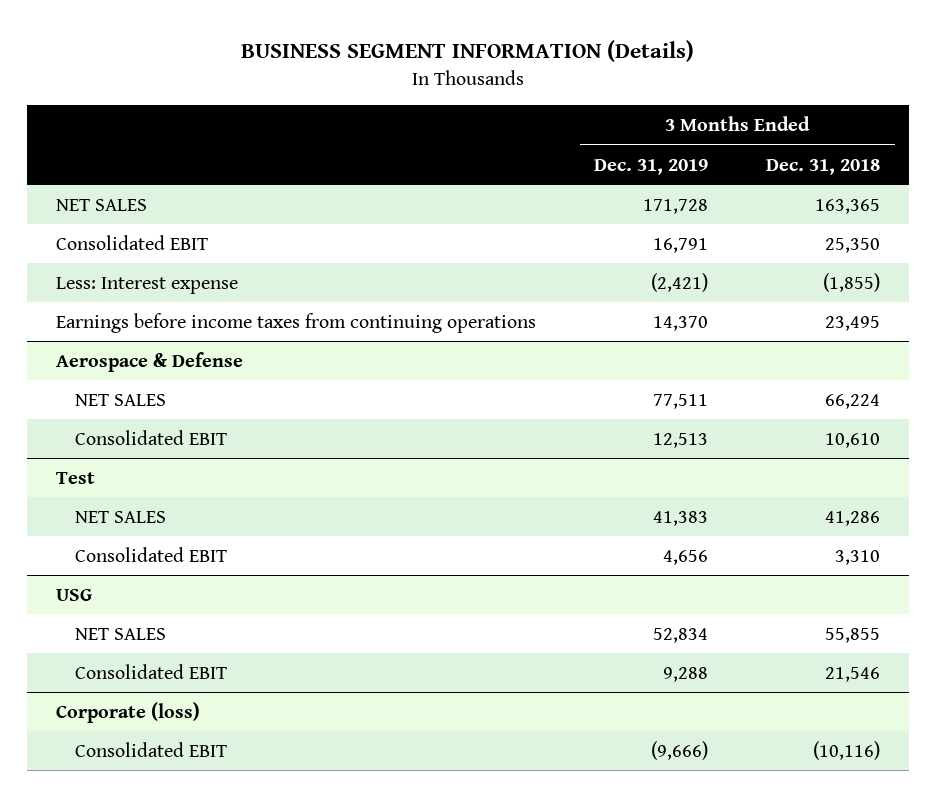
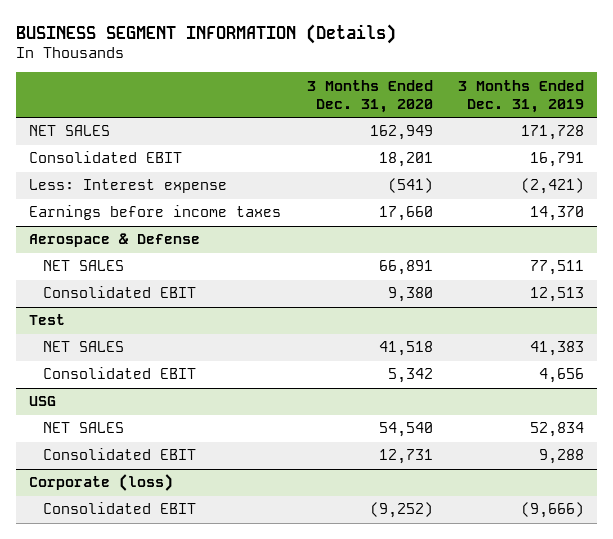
- | 3 Months Ended Dec. 31, 2019 | 3 Months Ended Dec. 31, 2018
+ | 3 Months Ended Dec. 31, 2020 | 3 Months Ended Dec. 31, 2019
- Earnings before income taxes from continuing operations | 14,370 | 23,495
+ Earnings before income taxes | 17,660 | 14,370

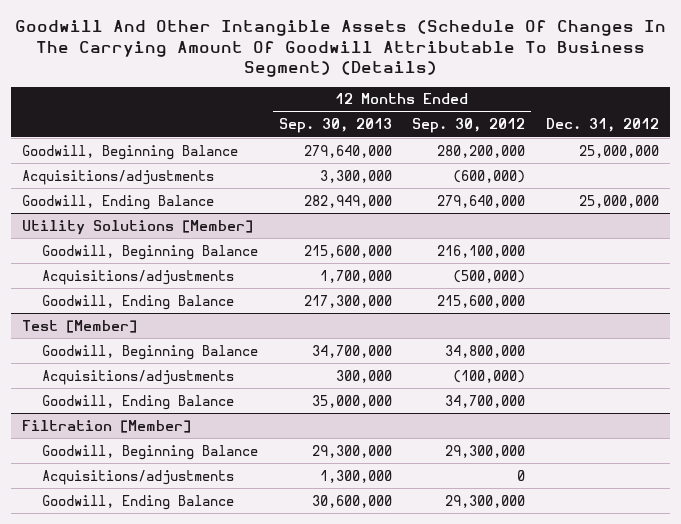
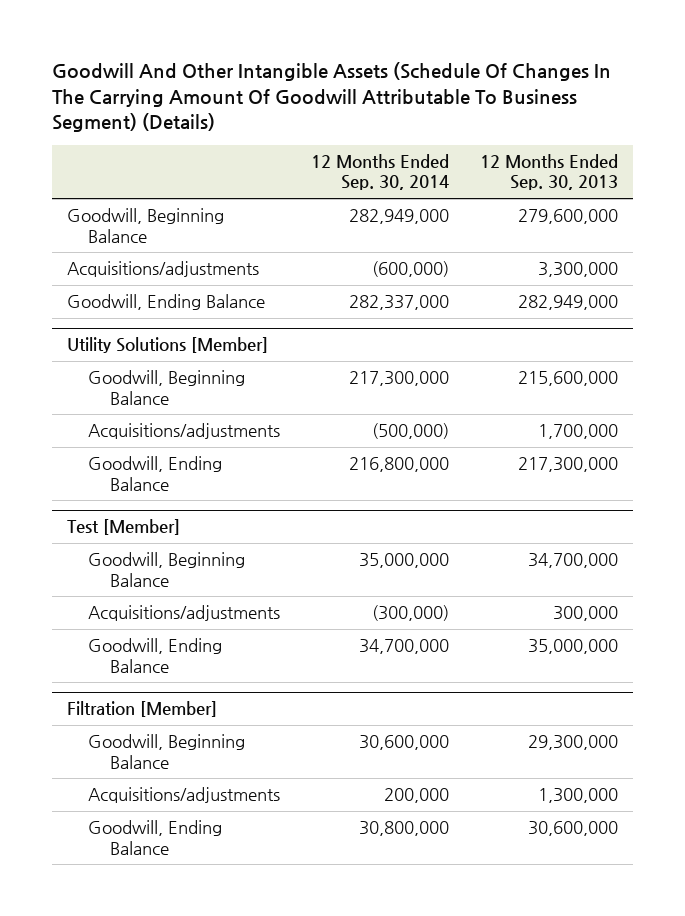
- | 12 Months Ended Sep. 30, 2013 | 12 Months Ended Sep. 30, 2012 | Dec. 31, 2012
+ | 12 Months Ended Sep. 30, 2014 | 12 Months Ended Sep. 30, 2013
- Goodwill, Beginning Balance | 279,640,000 | 280,200,000 | 25,000,000
+ Goodwill, Beginning Balance | 282,949,000 | 279,600,000

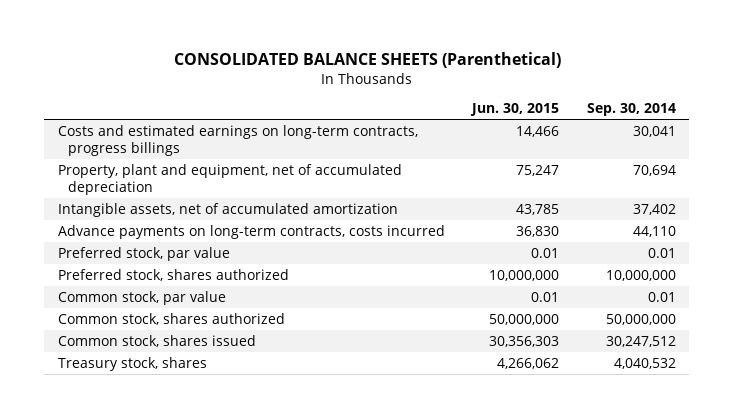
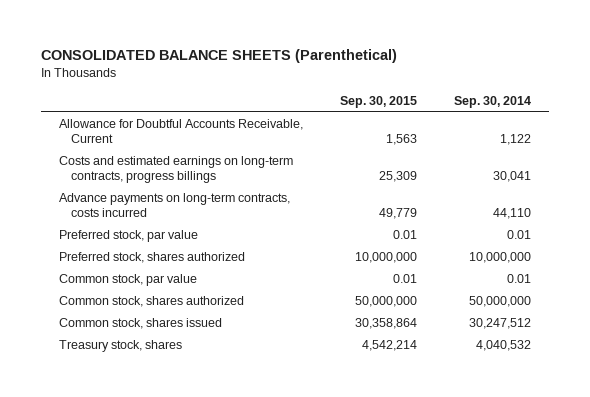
- | Jun. 30, 2015 | Sep. 30, 2014
+ | Sep. 30, 2015 | Sep. 30, 2014
+ Allowance for Doubtful Accounts Receivable, Current | 1,563 | 1,122
- Property, plant and equipment, net of accumulated depreciation | 75,247 | 70,694
- Intangible assets, net of accumulated amortization | 43,785 | 37,402

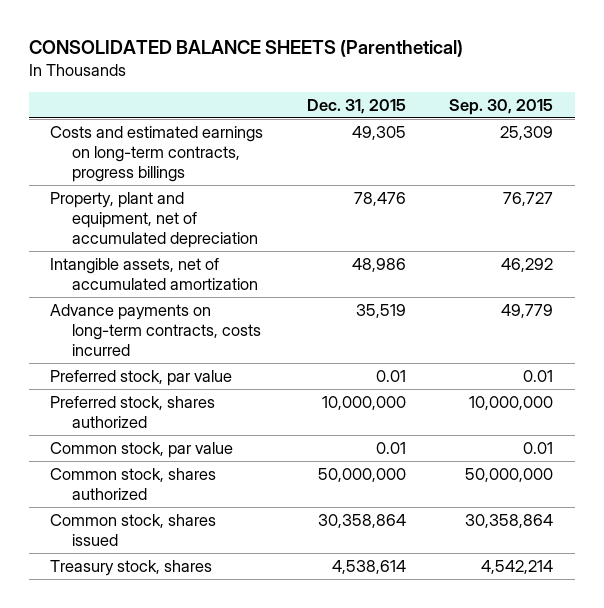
- | Sep. 30, 2015 | Sep. 30, 2014
+ | Dec. 31, 2015 | Sep. 30, 2015
- Allowance for Doubtful Accounts Receivable, Current | 1,563 | 1,122
+ Property, plant and equipment, net of accumulated depreciation | 78,476 | 76,727
+ Intangible assets, net of accumulated amortization | 48,986 | 46,292

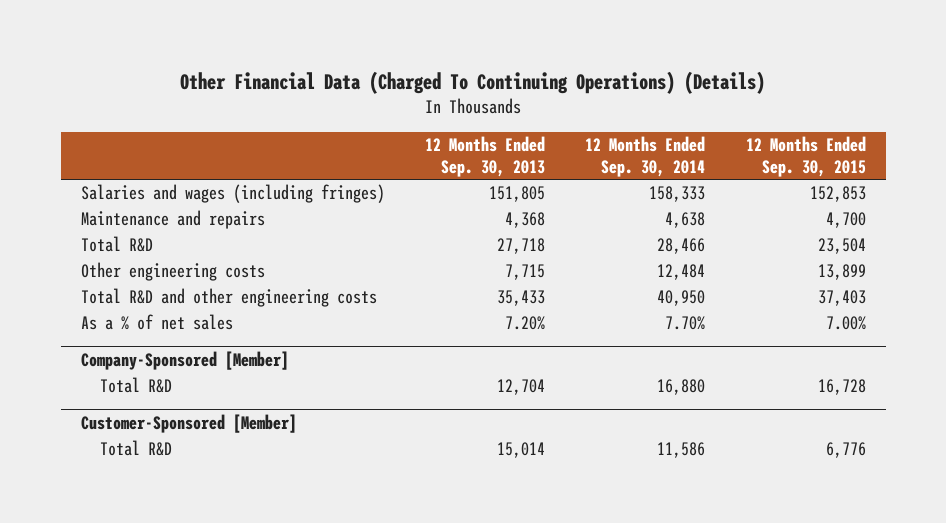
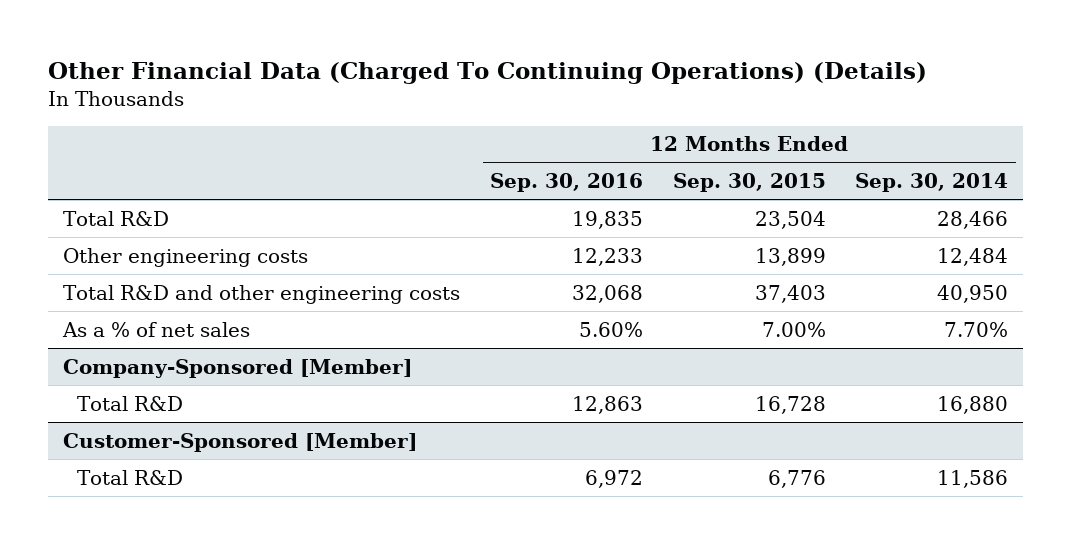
- | 12 Months Ended Sep. 30, 2013 | 12 Months Ended Sep. 30, 2014 | 12 Months Ended Sep. 30, 2015
+ | 12 Months Ended Sep. 30, 2016 | 12 Months Ended Sep. 30, 2015 | 12 Months Ended Sep. 30, 2014
- Salaries and wages (including fringes) | 151,805 | 158,333 | 152,853
- Maintenance and repairs | 4,368 | 4,638 | 4,700

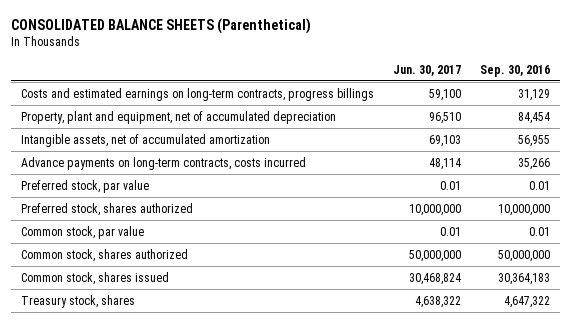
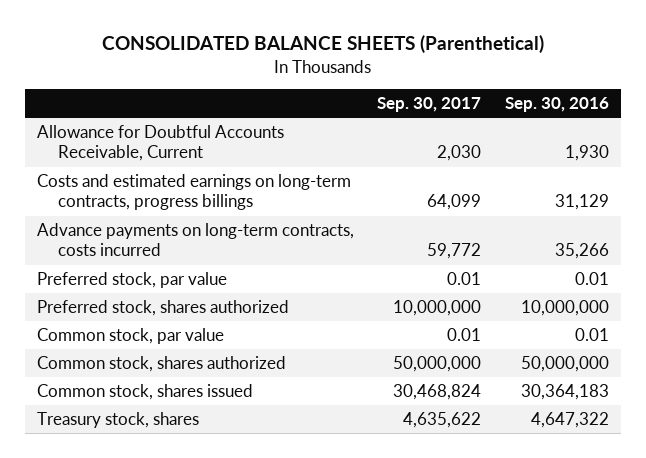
- | Jun. 30, 2017 | Sep. 30, 2016
+ | Sep. 30, 2017 | Sep. 30, 2016
+ Allowance for Doubtful Accounts Receivable, Current | 2,030 | 1,930
- Property, plant and equipment, net of accumulated depreciation | 96,510 | 84,454
- Intangible assets, net of accumulated amortization | 69,103 | 56,955

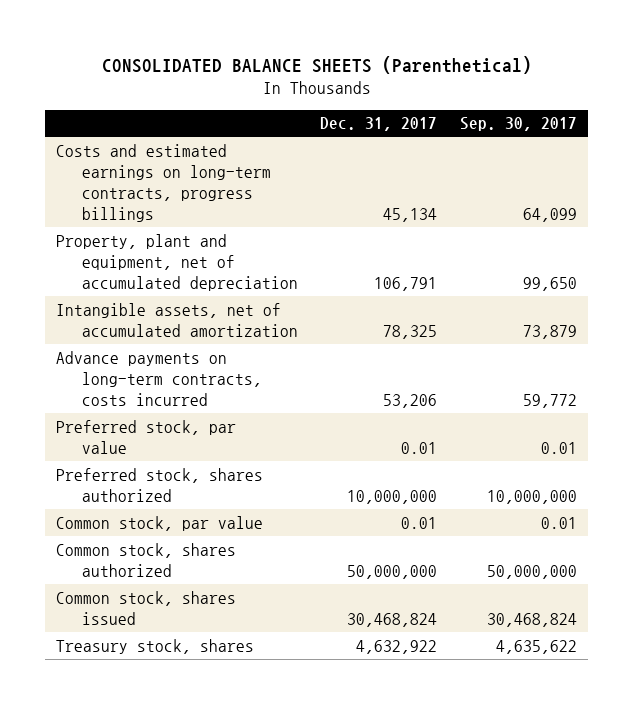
- | Sep. 30, 2017 | Sep. 30, 2016
+ | Dec. 31, 2017 | Sep. 30, 2017
- Allowance for Doubtful Accounts Receivable, Current | 2,030 | 1,930
+ Property, plant and equipment, net of accumulated depreciation | 106,791 | 99,650
+ Intangible assets, net of accumulated amortization | 78,325 | 73,879

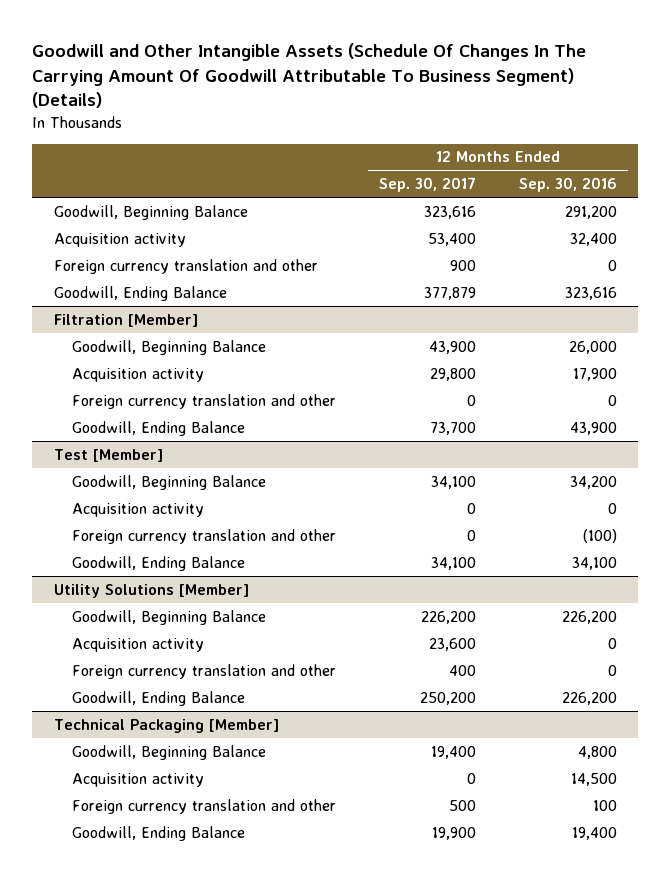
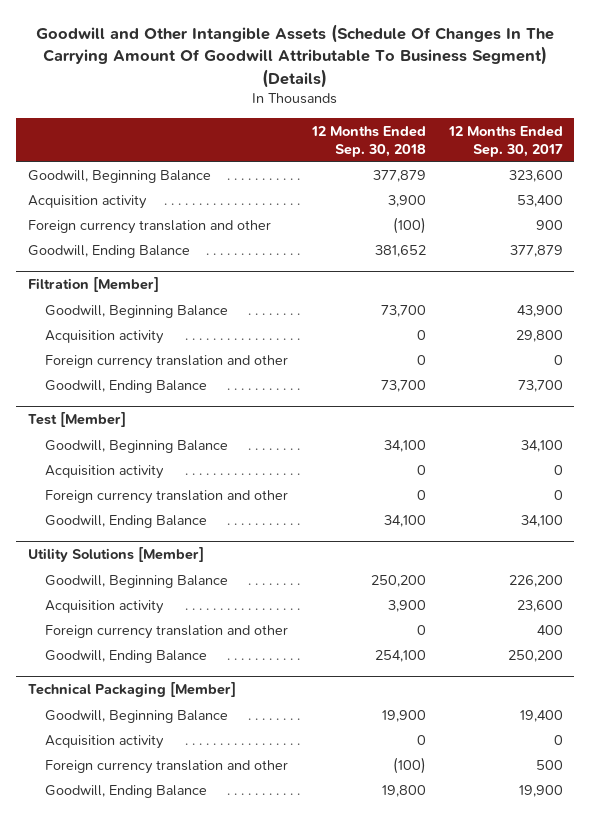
- | 12 Months Ended Sep. 30, 2017 | 12 Months Ended Sep. 30, 2016
+ | 12 Months Ended Sep. 30, 2018 | 12 Months Ended Sep. 30, 2017
- Goodwill, Beginning Balance | 323,616 | 291,200
+ Goodwill, Beginning Balance | 377,879 | 323,600

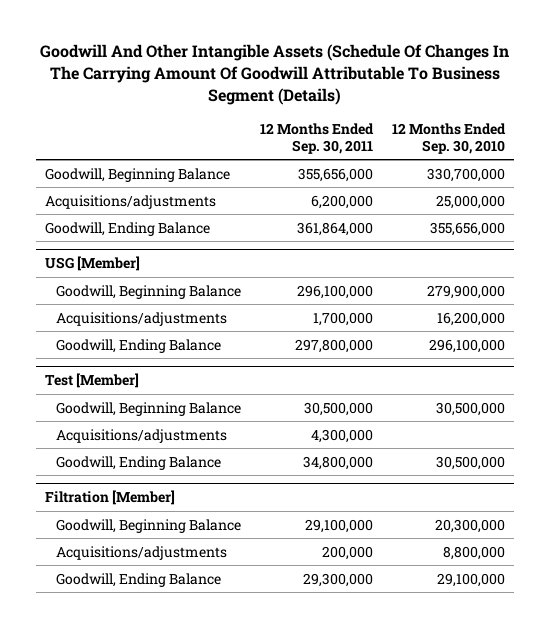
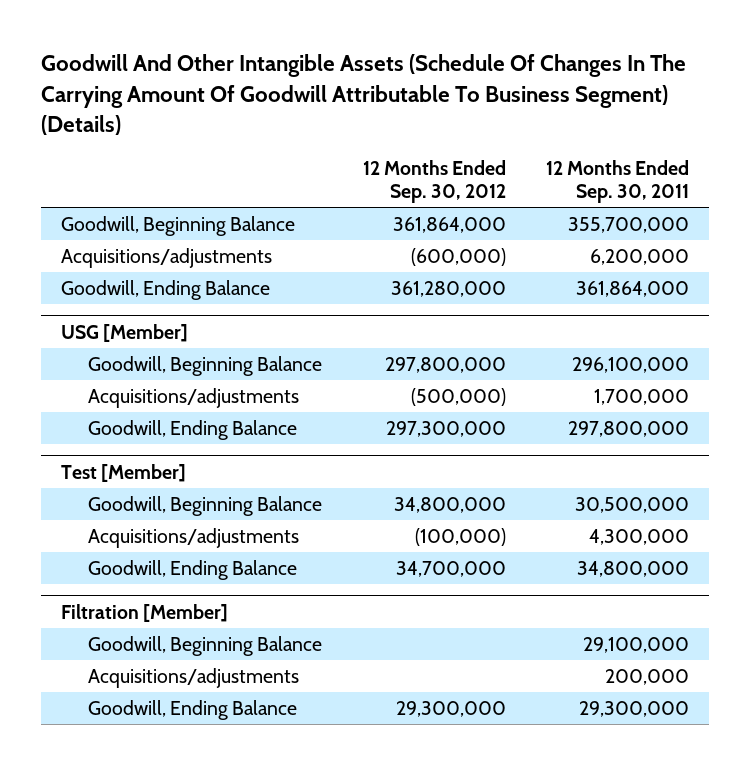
- Goodwill And Other Intangible Assets (Schedule Of Changes In The Carrying Amount Of Goodwill Attributable To Business Segment (Details)
+ Goodwill And Other Intangible Assets (Schedule Of Changes In The Carrying Amount Of Goodwill Attributable To Business Segment) (Details)
- | 12 Months Ended Sep. 30, 2011 | 12 Months Ended Sep. 30, 2010
+ | 12 Months Ended Sep. 30, 2012 | 12 Months Ended Sep. 30, 2011
- Goodwill, Beginning Balance | 355,656,000 | 330,700,000
+ Goodwill, Beginning Balance | 361,864,000 | 355,700,000

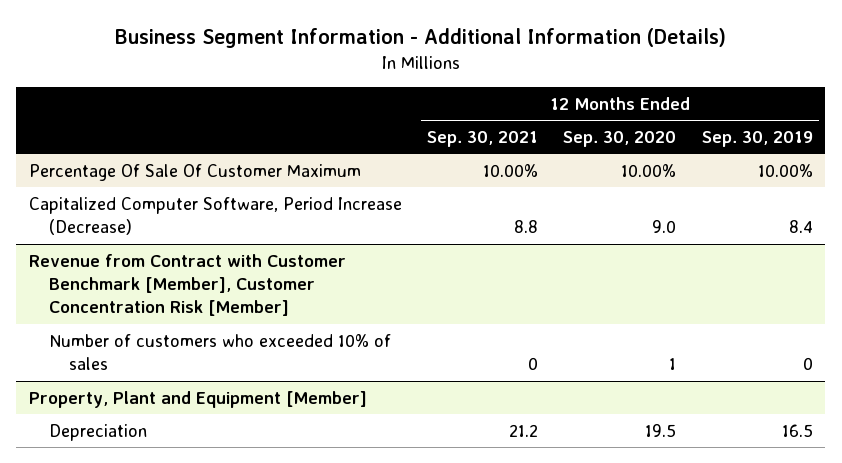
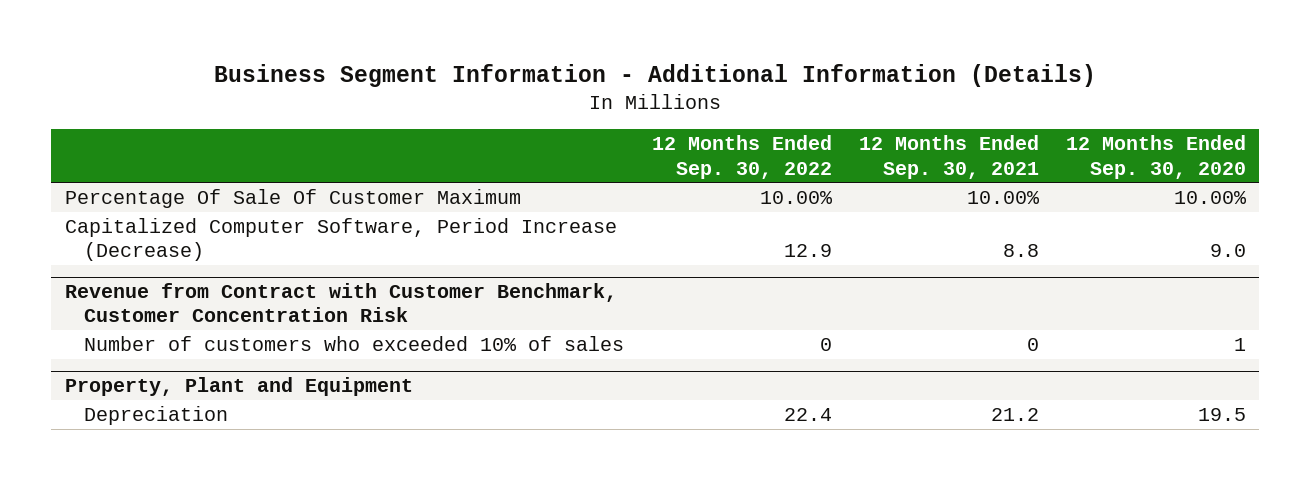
- | 12 Months Ended Sep. 30, 2021 | 12 Months Ended Sep. 30, 2020 | 12 Months Ended Sep. 30, 2019
+ | 12 Months Ended Sep. 30, 2022 | 12 Months Ended Sep. 30, 2021 | 12 Months Ended Sep. 30, 2020
- Revenue from Contract with Customer Benchmark [Member], Customer Concentration Risk [Member]
+ Revenue from Contract with Customer Benchmark, Customer Concentration Risk
- Property, Plant and Equipment [Member]
+ Property, Plant and Equipment

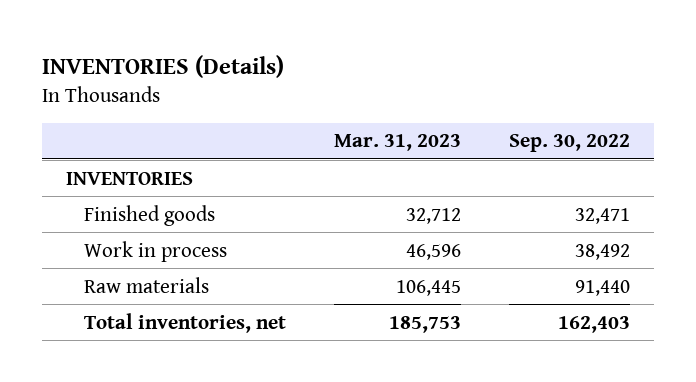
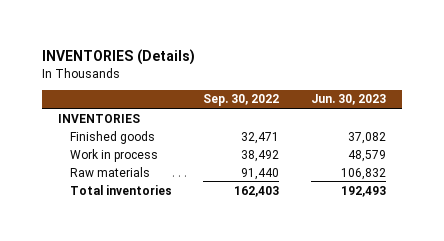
- | Mar. 31, 2023 | Sep. 30, 2022
+ | Sep. 30, 2022 | Jun. 30, 2023
- Total inventories, net | 185,753 | 162,403
+ Total inventories | 162,403 | 192,493

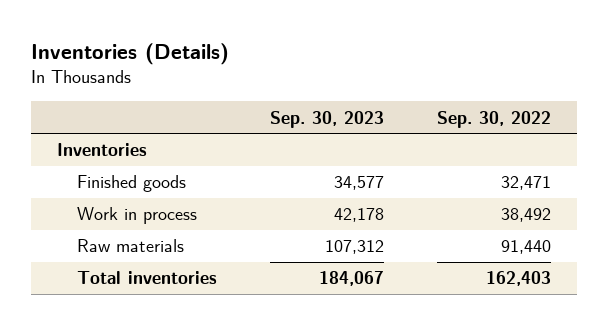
- INVENTORIES (Details)
+ Inventories (Details)
- | Sep. 30, 2022 | Jun. 30, 2023
+ | Sep. 30, 2023 | Sep. 30, 2022
- INVENTORIES
+ Inventories

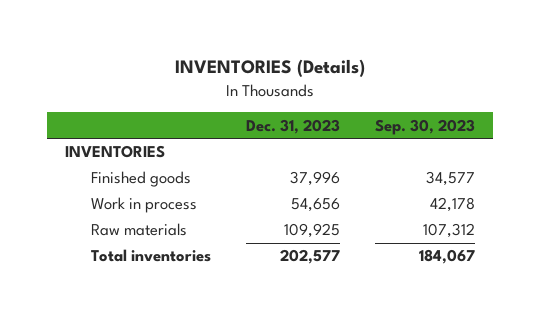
- Inventories (Details)
+ INVENTORIES (Details)
- | Sep. 30, 2023 | Sep. 30, 2022
+ | Dec. 31, 2023 | Sep. 30, 2023
- Inventories
+ INVENTORIES

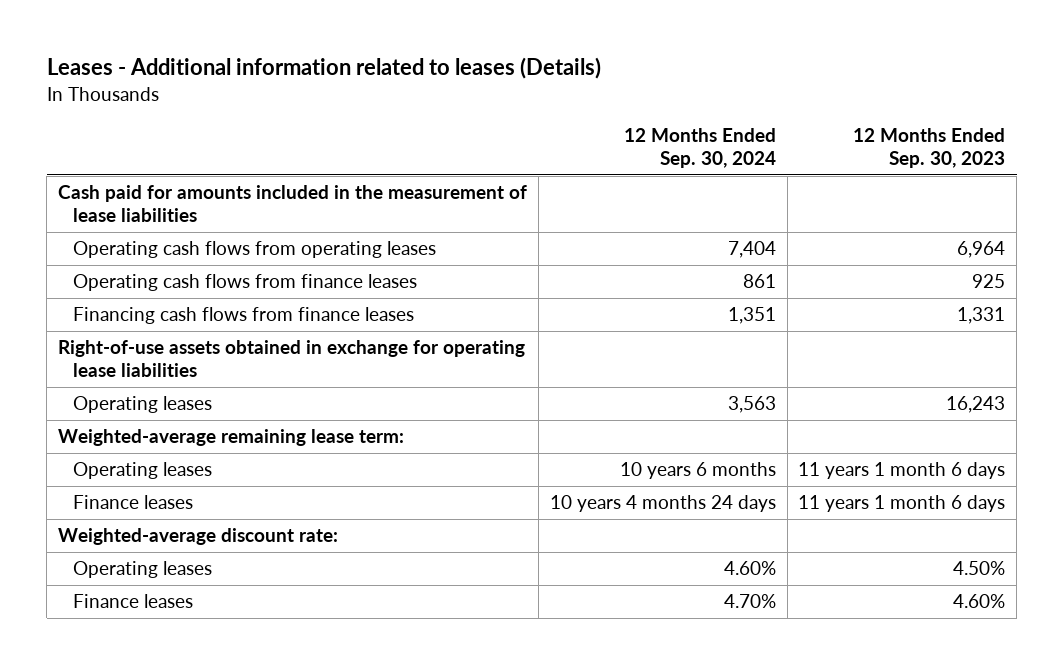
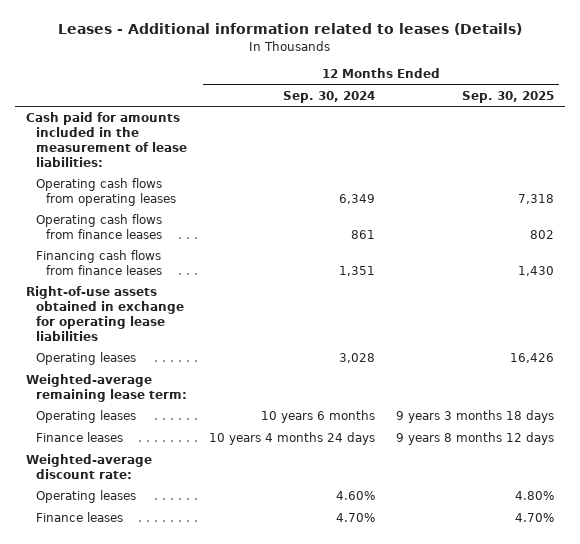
- | 12 Months Ended Sep. 30, 2024 | 12 Months Ended Sep. 30, 2023
+ | 12 Months Ended Sep. 30, 2024 | 12 Months Ended Sep. 30, 2025
- Cash paid for amounts included in the measurement of lease liabilities
- Operating cash flows from operating leases | 7,404 | 6,964
+ Cash paid for amounts included in the measurement of lease liabilities:
+ Operating cash flows from operating leases | 6,349 | 7,318
- Operating leases | 3,563 | 16,243
+ Operating leases | 3,028 | 16,426

